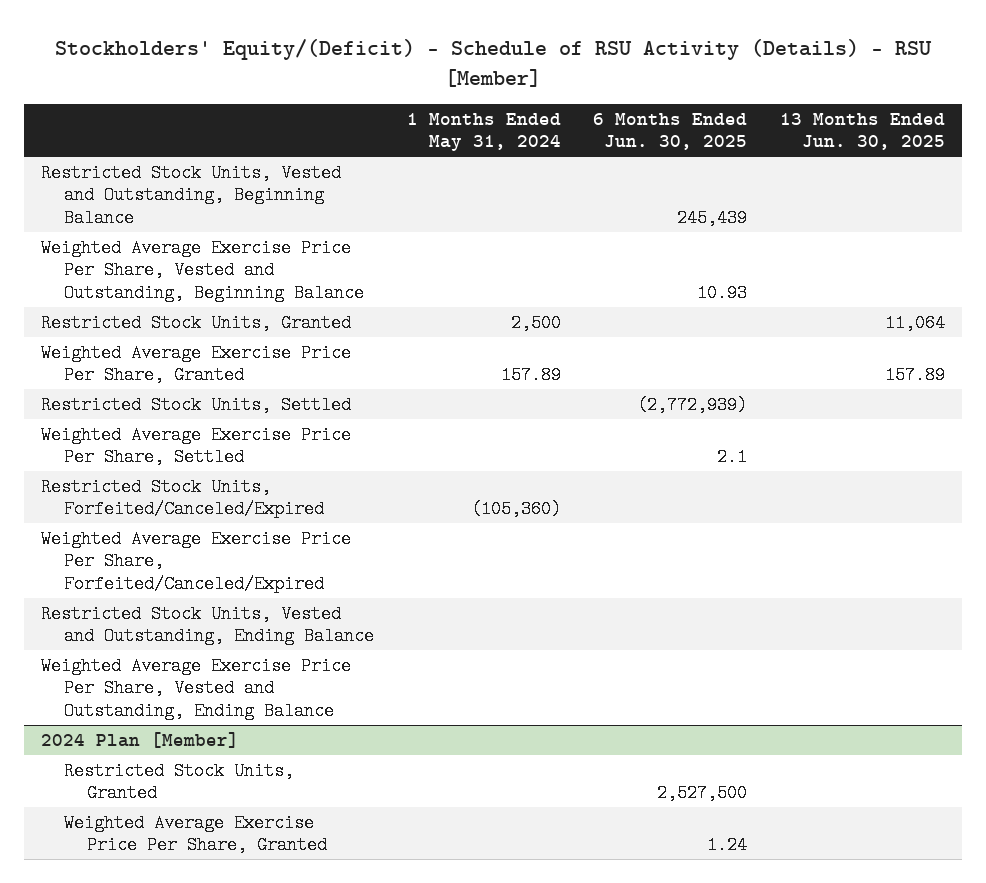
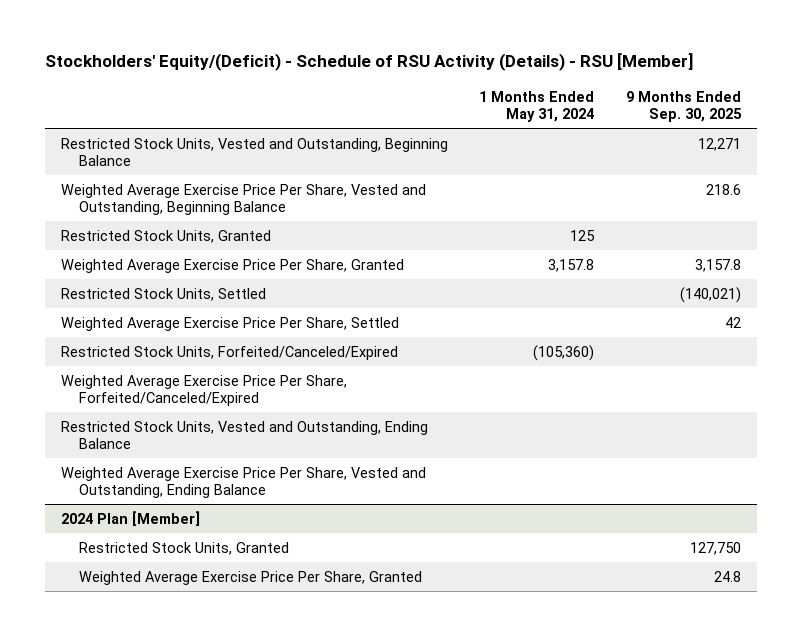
- | 1 Months Ended May 31, 2024 | 6 Months Ended Jun. 30, 2025 | 13 Months Ended Jun. 30, 2025
+ | 1 Months Ended May 31, 2024 | 9 Months Ended Sep. 30, 2025
- Restricted Stock Units, Granted | 2,500 | | 11,064
- Weighted Average Exercise Price Per Share, Granted | 157.89 | | 157.89
+ Restricted Stock Units, Granted | 125 |
+ Weighted Average Exercise Price Per Share, Granted | 3,157.8 | 3,157.8

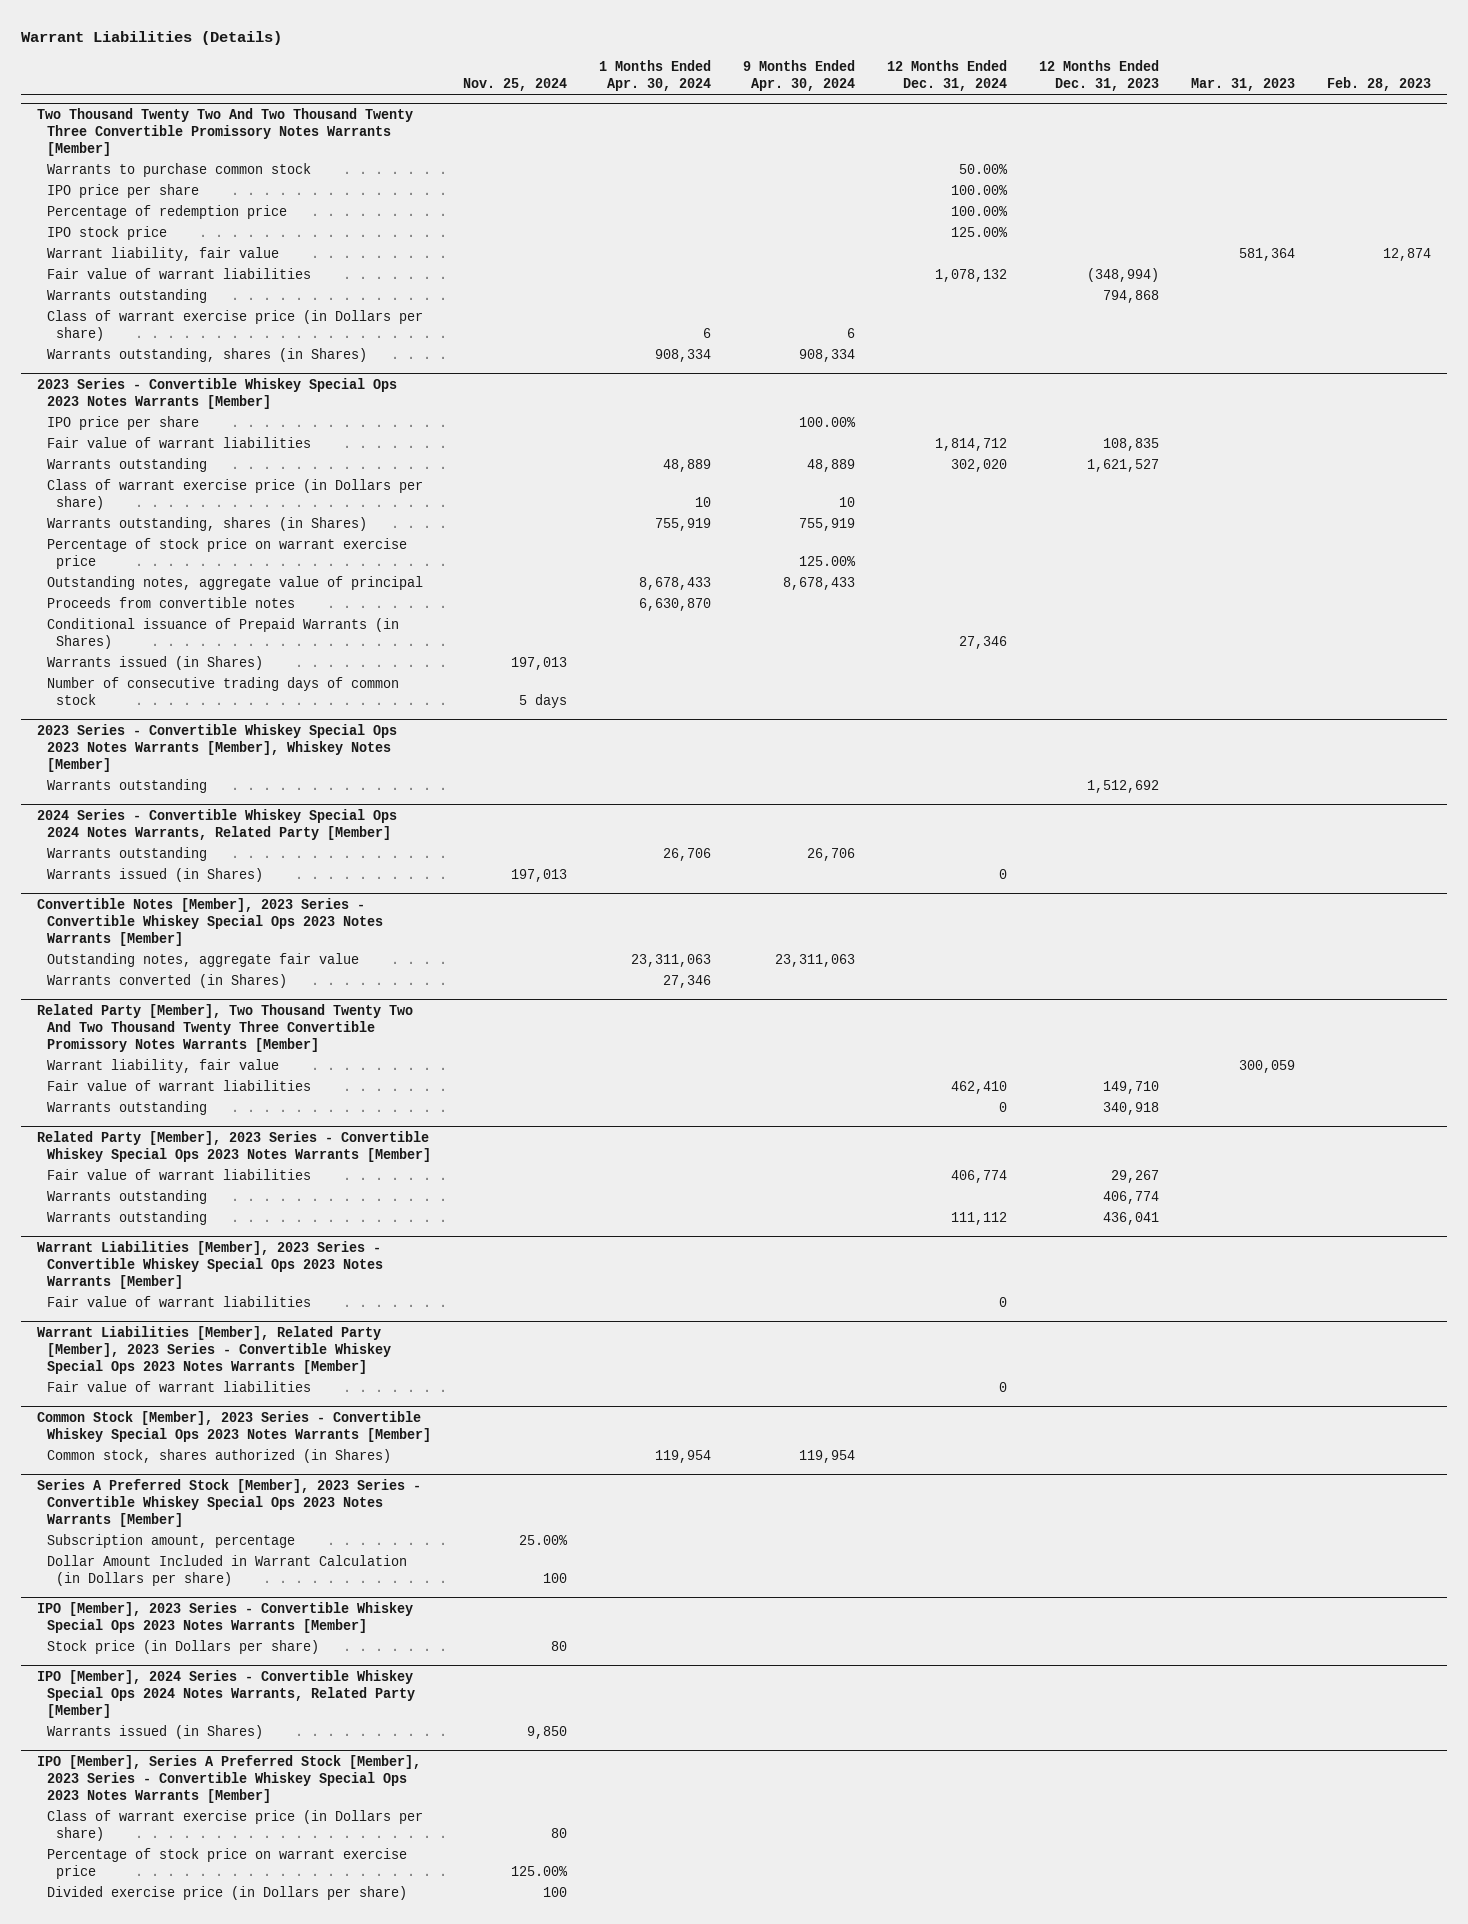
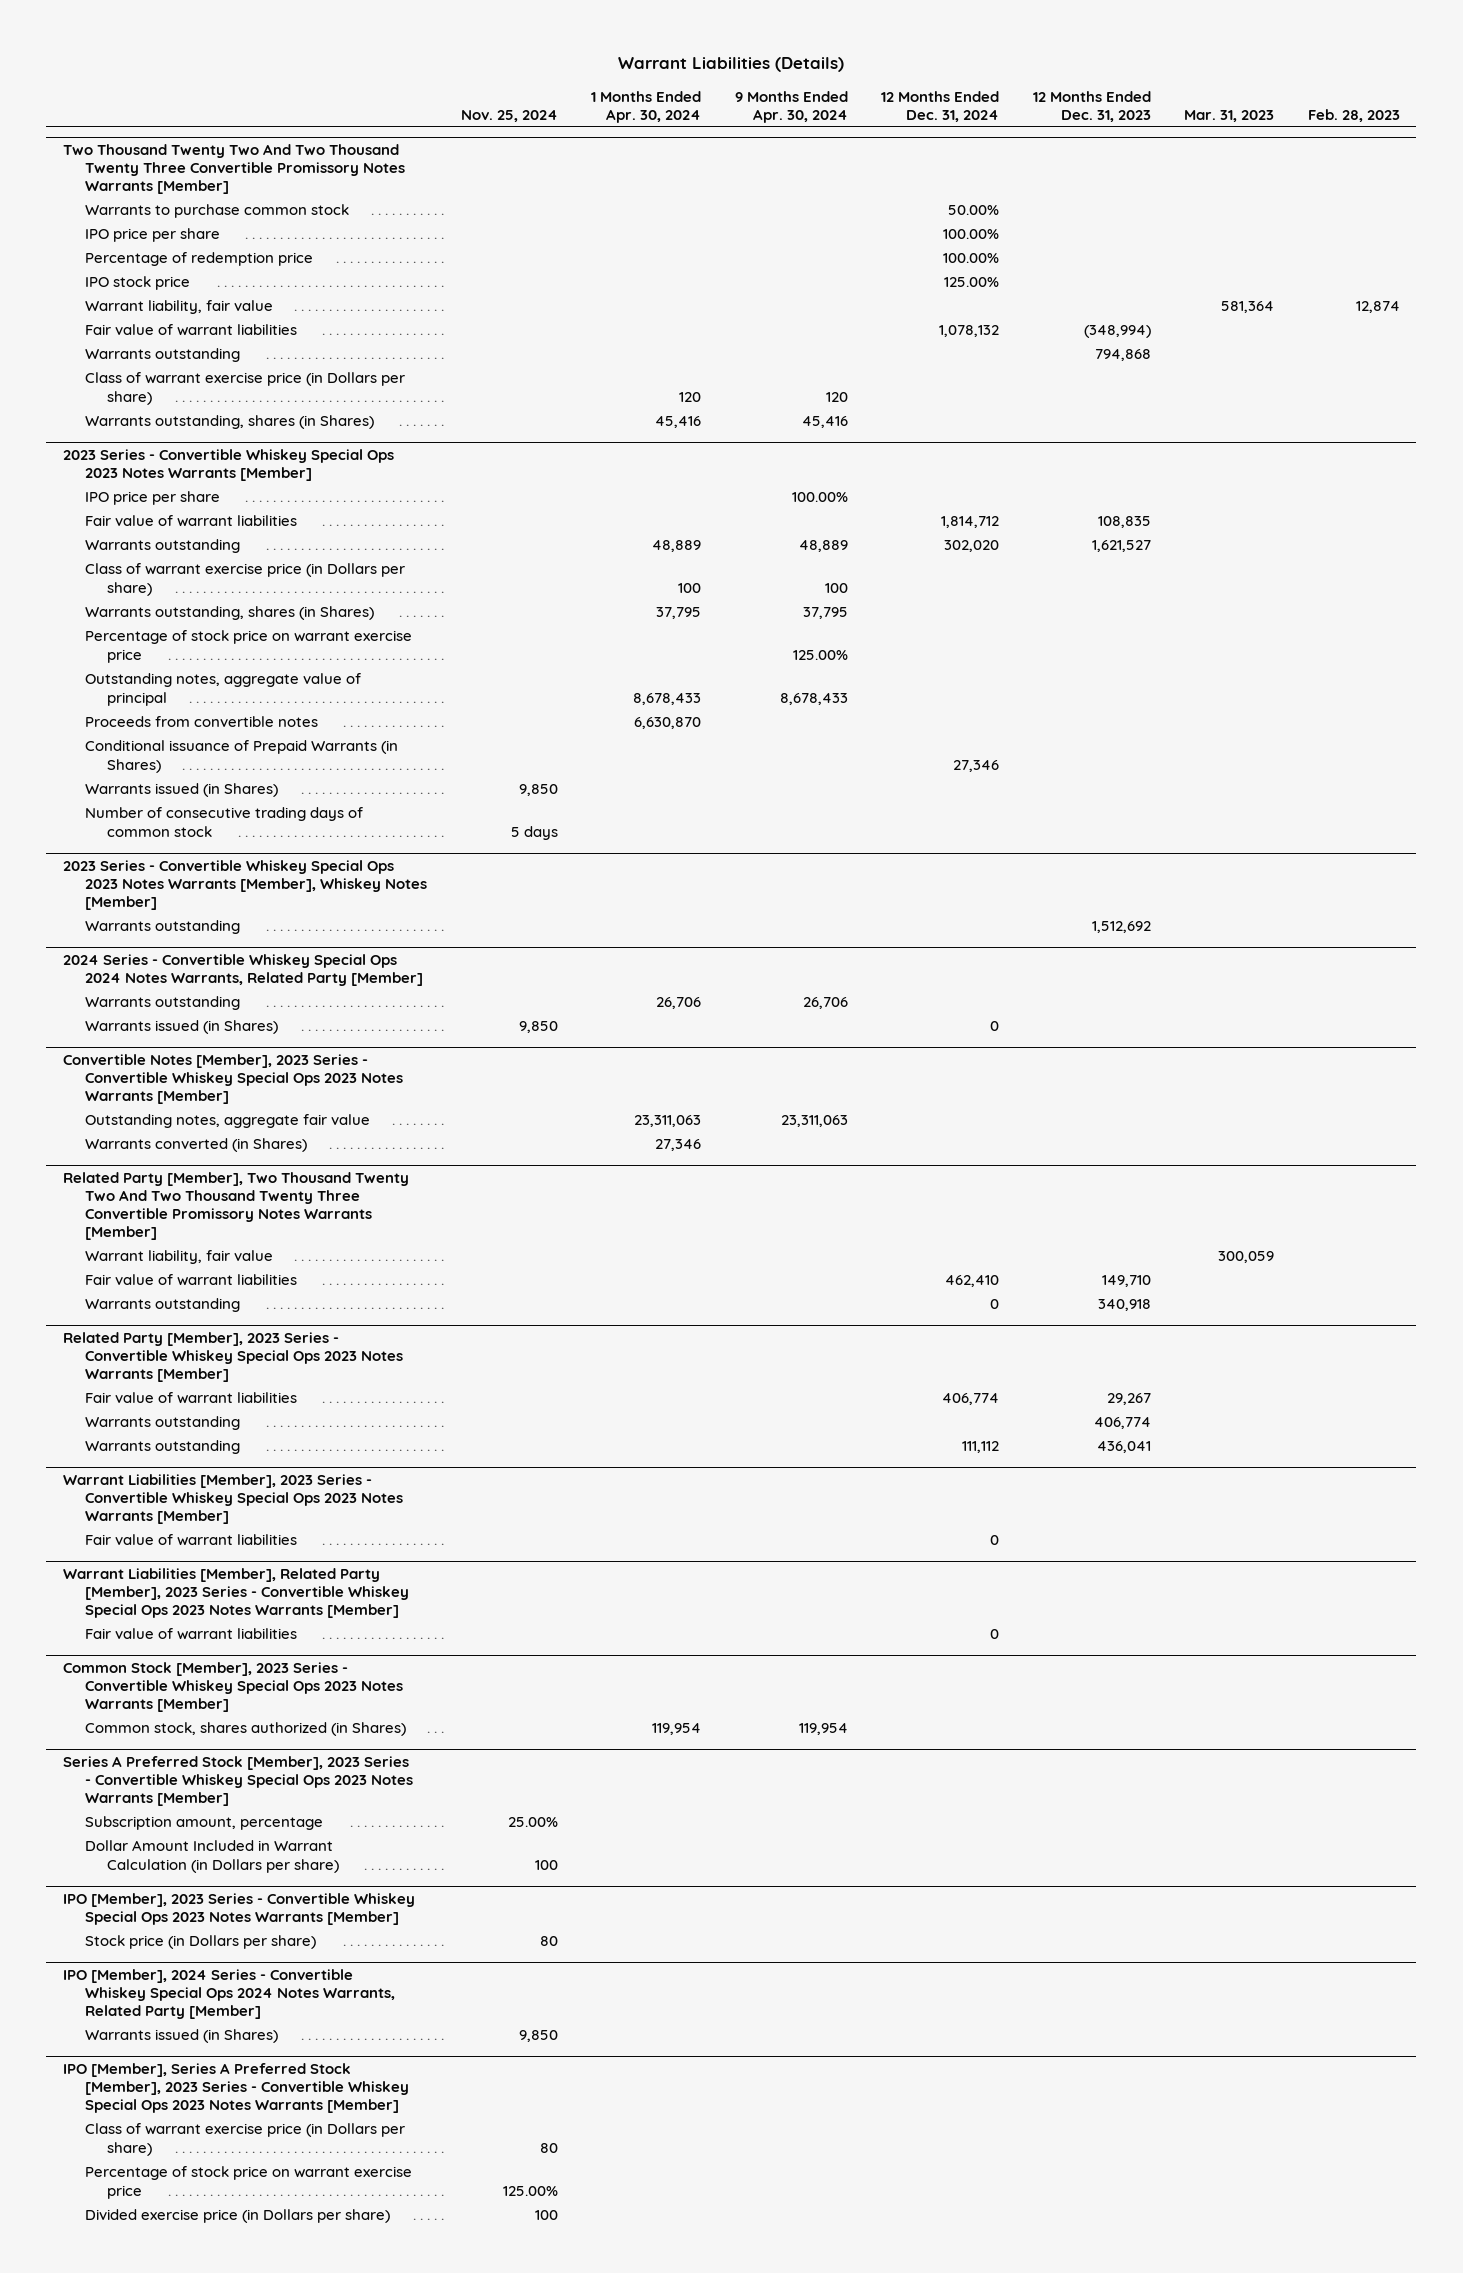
@ Two Thousand Twenty Two And Two Thousand Twenty Three Convertible Promissory Notes Warrants [Member]
- Class of warrant exercise price (in Dollars per share) | | 6 | 6 | | | |
- Warrants outstanding, shares (in Shares) | | 908,334 | 908,334 | | | |
+ Class of warrant exercise price (in Dollars per share) | | 120 | 120 | | | |
+ Warrants outstanding, shares (in Shares) | | 45,416 | 45,416 | | | |
@ 2023 Series - Convertible Whiskey Special Ops 2023 Notes Warrants [Member]
- Class of warrant exercise price (in Dollars per share) | | 10 | 10 | | | |
- Warrants outstanding, shares (in Shares) | | 755,919 | 755,919 | | | |
+ Class of warrant exercise price (in Dollars per share) | | 100 | 100 | | | |
+ Warrants outstanding, shares (in Shares) | | 37,795 | 37,795 | | | |
- Warrants issued (in Shares) | 197,013 | | | | | |
+ Warrants issued (in Shares) | 9,850 | | | | | |
@ 2024 Series - Convertible Whiskey Special Ops 2024 Notes Warrants, Related Party [Member]
- Warrants issued (in Shares) | 197,013 | | | 0 | | |
+ Warrants issued (in Shares) | 9,850 | | | 0 | | |

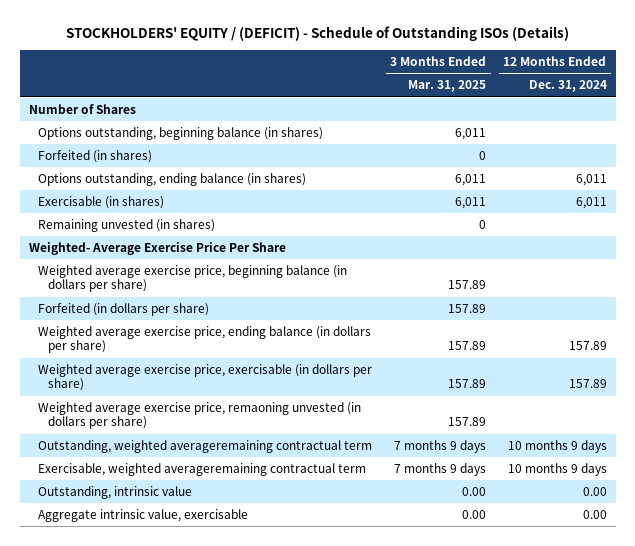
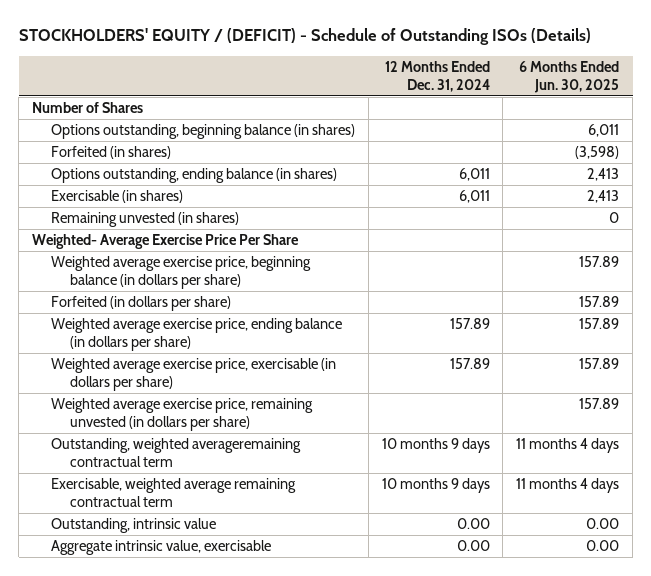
- | 3 Months Ended Mar. 31, 2025 | 12 Months Ended Dec. 31, 2024
+ | 12 Months Ended Dec. 31, 2024 | 6 Months Ended Jun. 30, 2025
- Weighted average exercise price, remaoning unvested (in dollars per share) | 157.89 |
+ Weighted average exercise price, remaining unvested (in dollars per share) | | 157.89
- Exercisable, weighted averageremaining contractual term | 7 months 9 days | 10 months 9 days
+ Exercisable, weighted average remaining contractual term | 10 months 9 days | 11 months 4 days

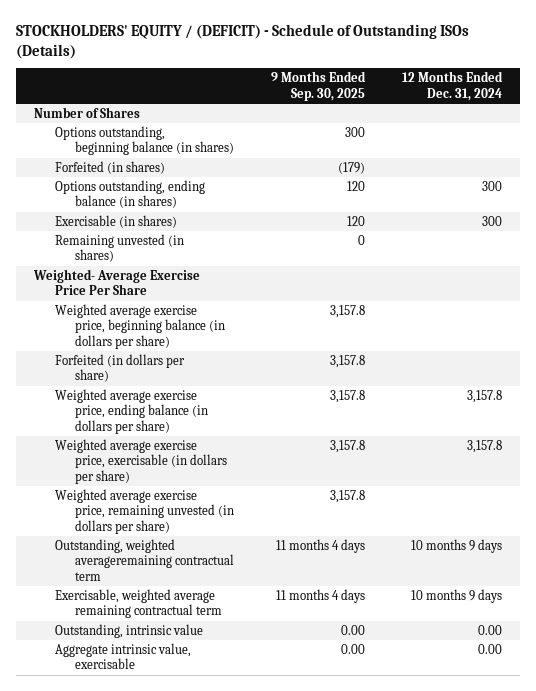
- | 12 Months Ended Dec. 31, 2024 | 6 Months Ended Jun. 30, 2025
+ | 9 Months Ended Sep. 30, 2025 | 12 Months Ended Dec. 31, 2024
- Options outstanding, ending balance (in shares) | 6,011 | 2,413
- Exercisable (in shares) | 6,011 | 2,413
+ Options outstanding, ending balance (in shares) | 120 | 300
+ Exercisable (in shares) | 120 | 300
- Weighted average exercise price, ending balance (in dollars per share) | 157.89 | 157.89
- Weighted average exercise price, exercisable (in dollars per share) | 157.89 | 157.89
+ Weighted average exercise price, ending balance (in dollars per share) | 3,157.8 | 3,157.8
+ Weighted average exercise price, exercisable (in dollars per share) | 3,157.8 | 3,157.8

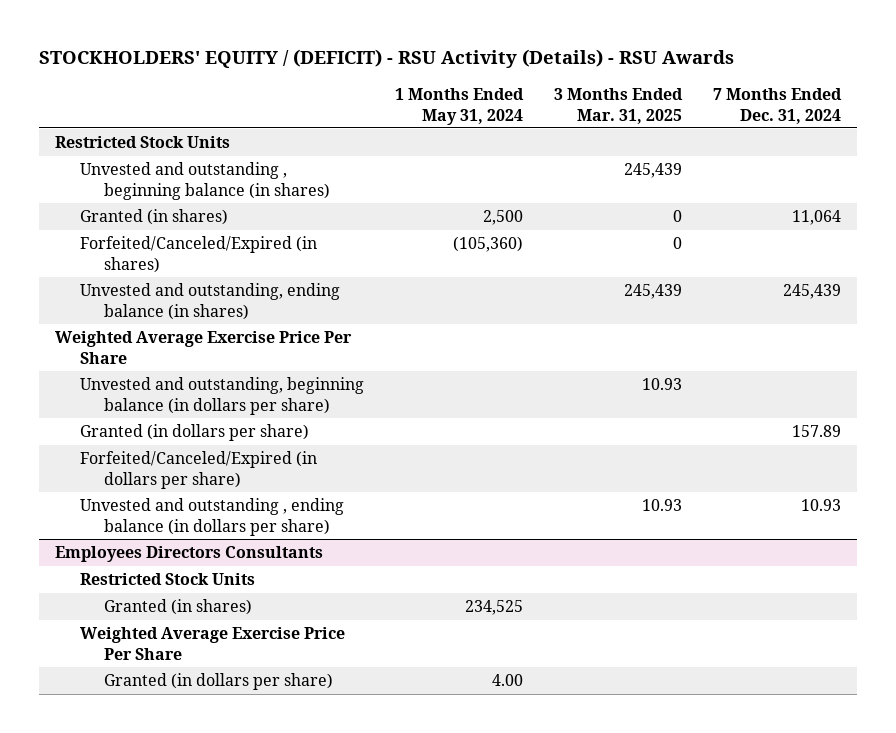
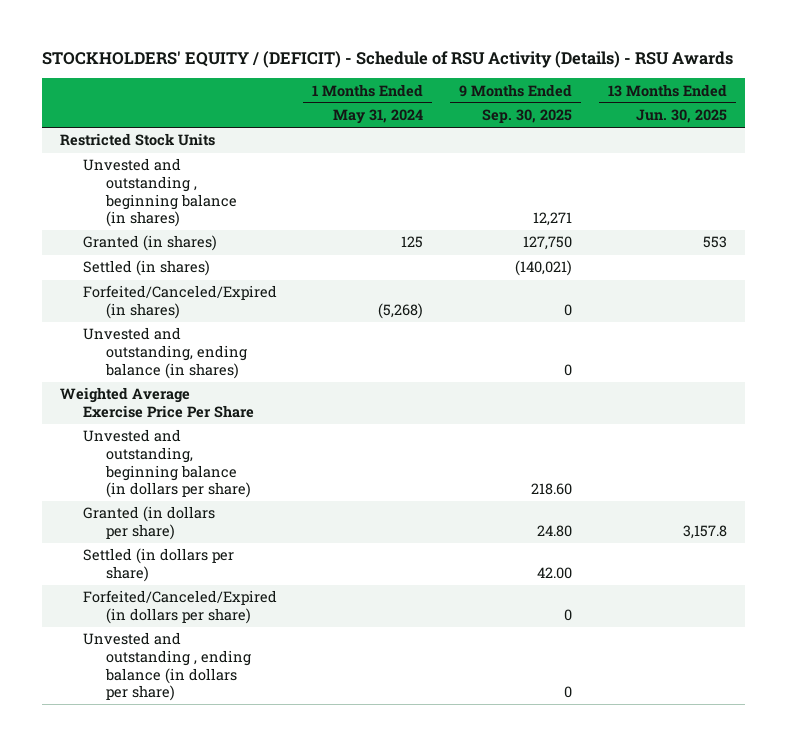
- STOCKHOLDERS' EQUITY / (DEFICIT) - RSU Activity (Details) - RSU Awards
+ STOCKHOLDERS' EQUITY / (DEFICIT) - Schedule of RSU Activity (Details) - RSU Awards
- | 1 Months Ended May 31, 2024 | 3 Months Ended Mar. 31, 2025 | 7 Months Ended Dec. 31, 2024
+ | 1 Months Ended May 31, 2024 | 9 Months Ended Sep. 30, 2025 | 13 Months Ended Jun. 30, 2025
- Granted (in shares) | 2,500 | 0 | 11,064
- Forfeited/Canceled/Expired (in shares) | (105,360) | 0 |
+ Granted (in shares) | 125 | 127,750 | 553
+ Settled (in shares) | | (140,021) |
+ Forfeited/Canceled/Expired (in shares) | (5,268) | 0 |
+ Settled (in dollars per share) | | 42.00 |
- Employees Directors Consultants
- Restricted Stock Units
- Granted (in shares) | 234,525 | |
- Weighted Average Exercise Price Per Share
- Granted (in dollars per share) | 4.00 | |

